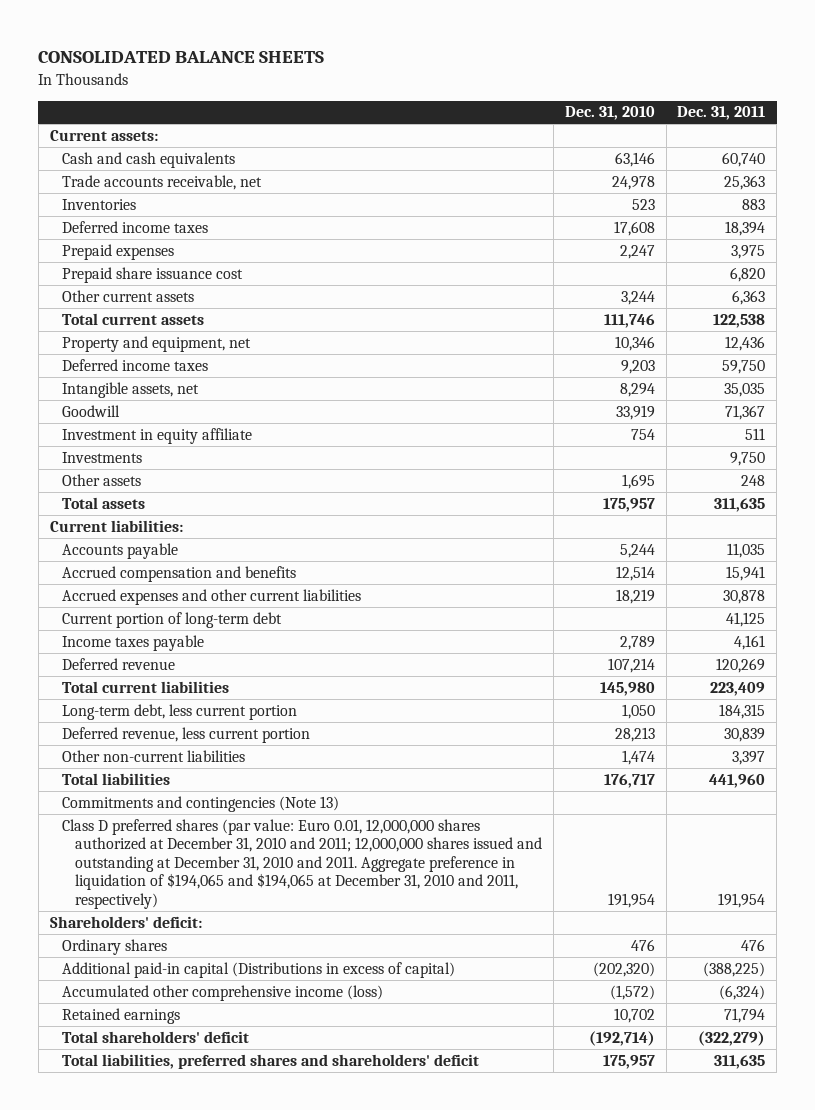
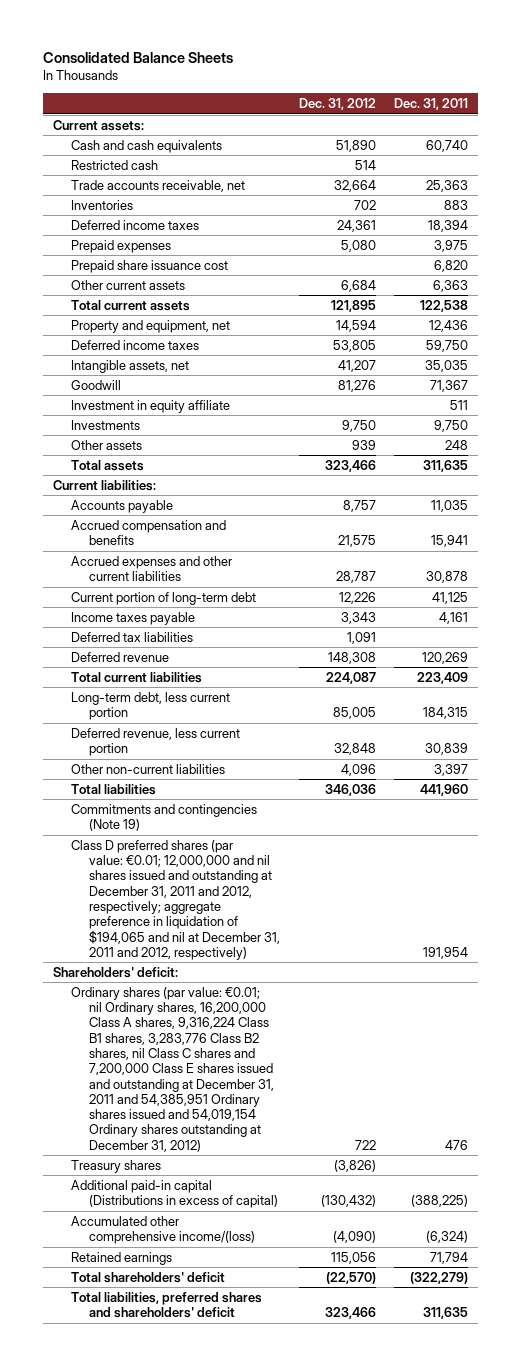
- CONSOLIDATED BALANCE SHEETS
+ Consolidated Balance Sheets
- | Dec. 31, 2010 | Dec. 31, 2011
+ | Dec. 31, 2012 | Dec. 31, 2011
+ Restricted cash | 514 |
+ Deferred tax liabilities | 1,091 |
- Commitments and contingencies (Note 13)
- Class D preferred shares (par value: Euro 0.01, 12,000,000 shares authorized at December 31, 2010 and 2011; 12,000,000 shares issued and outstanding at December 31, 2010 and 2011. Aggregate preference in liquidation of $194,065 and $194,065 at December 31, 2010 and 2011, respectively) | 191,954 | 191,954
+ Commitments and contingencies (Note 19)
+ Class D preferred shares (par value: €0.01; 12,000,000 and nil shares issued and outstanding at December 31, 2011 and 2012, respectively; aggregate preference in liquidation of $194,065 and nil at December 31, 2011 and 2012, respectively) | | 191,954
- Ordinary shares | 476 | 476
+ Ordinary shares (par value: €0.01; nil Ordinary shares, 16,200,000 Class A shares, 9,316,224 Class B1 shares, 3,283,776 Class B2 shares, nil Class C shares and 7,200,000 Class E shares issued and outstanding at December 31, 2011 and 54,385,951 Ordinary shares issued and 54,019,154 Ordinary shares outstanding at December 31, 2012) | 722 | 476
+ Treasury shares | (3,826) |
- Accumulated other comprehensive income (loss) | (1,572) | (6,324)
+ Accumulated other comprehensive income/(loss) | (4,090) | (6,324)

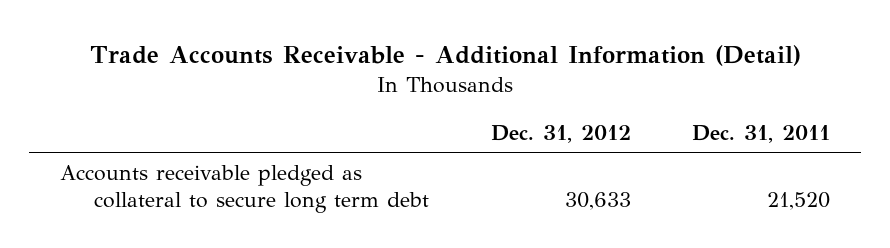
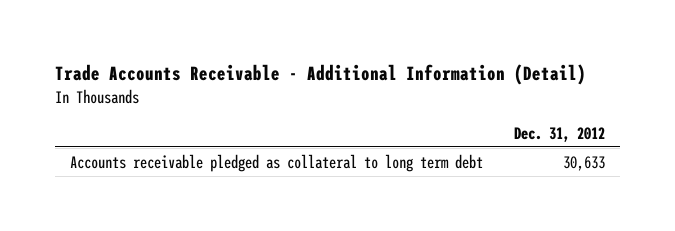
- | Dec. 31, 2012 | Dec. 31, 2011
+ | Dec. 31, 2012
- Accounts receivable pledged as collateral to secure long term debt | 30,633 | 21,520
+ Accounts receivable pledged as collateral to long term debt | 30,633

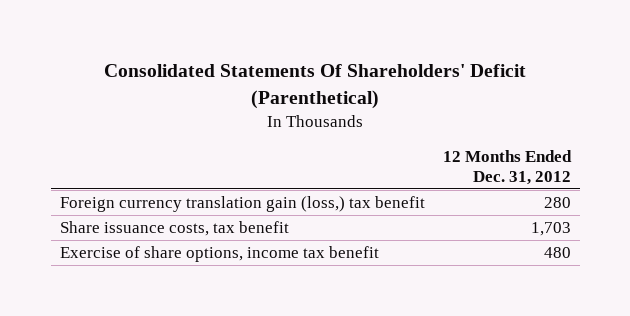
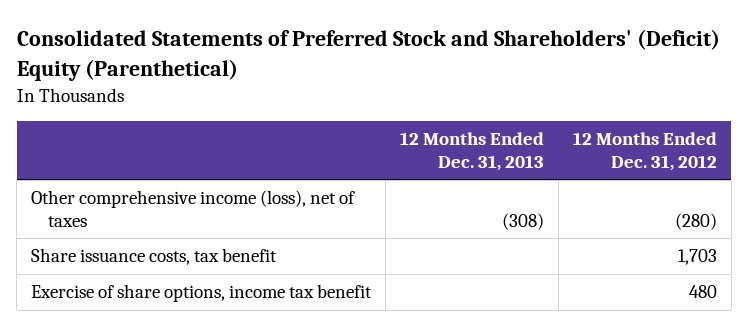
- Consolidated Statements Of Shareholders' Deficit (Parenthetical)
+ Consolidated Statements of Preferred Stock and Shareholders' (Deficit) Equity (Parenthetical)
- | 12 Months Ended Dec. 31, 2012
+ | 12 Months Ended Dec. 31, 2013 | 12 Months Ended Dec. 31, 2012
- Foreign currency translation gain (loss,) tax benefit | 280
+ Other comprehensive income (loss), net of taxes | (308) | (280)

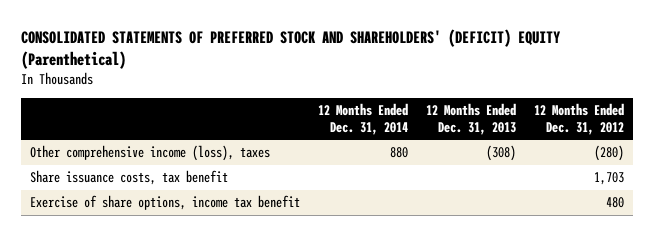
- Consolidated Statements of Preferred Stock and Shareholders' (Deficit) Equity (Parenthetical)
+ CONSOLIDATED STATEMENTS OF PREFERRED STOCK AND SHAREHOLDERS' (DEFICIT) EQUITY (Parenthetical)
- | 12 Months Ended Dec. 31, 2013 | 12 Months Ended Dec. 31, 2012
+ | 12 Months Ended Dec. 31, 2014 | 12 Months Ended Dec. 31, 2013 | 12 Months Ended Dec. 31, 2012
- Other comprehensive income (loss), net of taxes | (308) | (280)
+ Other comprehensive income (loss), taxes | 880 | (308) | (280)

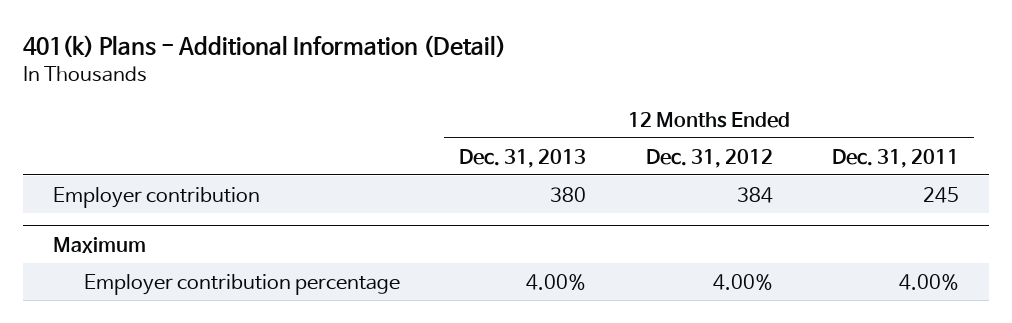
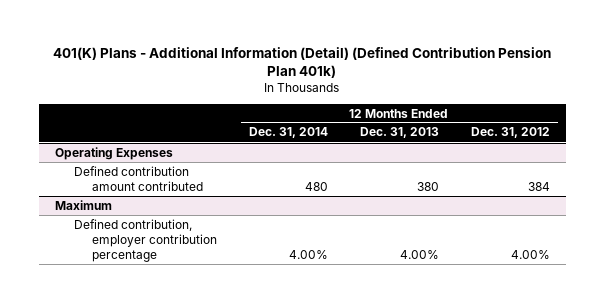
- 401(k) Plans - Additional Information (Detail)
+ 401(K) Plans - Additional Information (Detail) (Defined Contribution Pension Plan 401k)
- | 12 Months Ended Dec. 31, 2013 | 12 Months Ended Dec. 31, 2012 | 12 Months Ended Dec. 31, 2011
+ | 12 Months Ended Dec. 31, 2014 | 12 Months Ended Dec. 31, 2013 | 12 Months Ended Dec. 31, 2012
- Employer contribution | 380 | 384 | 245
+ Operating Expenses
+ Defined contribution amount contributed | 480 | 380 | 384
@ Maximum
- Employer contribution percentage | 4.00% | 4.00% | 4.00%
+ Defined contribution, employer contribution percentage | 4.00% | 4.00% | 4.00%

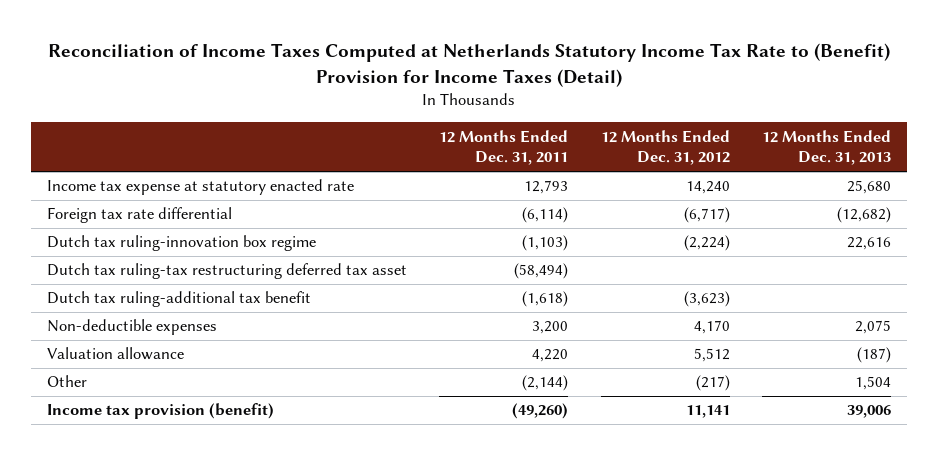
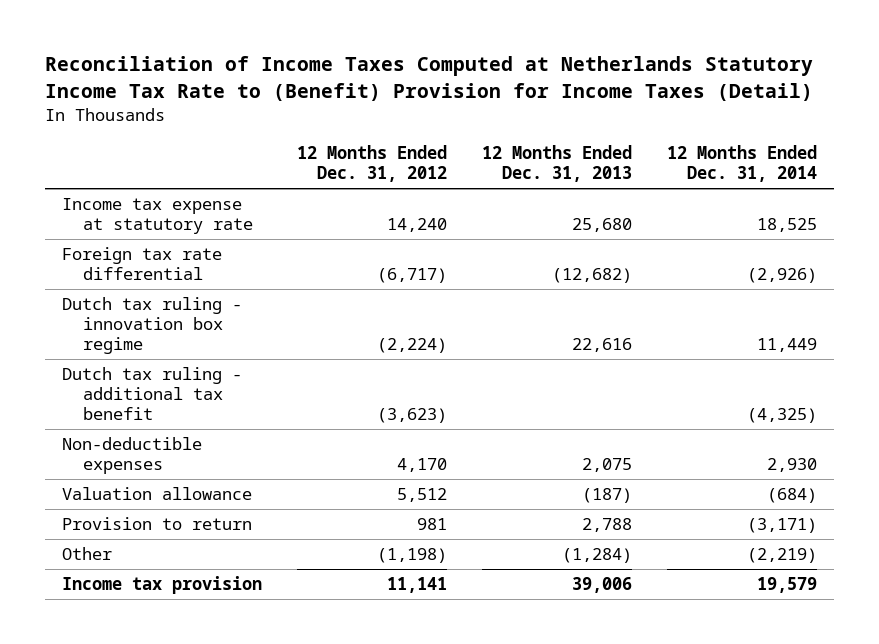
- | 12 Months Ended Dec. 31, 2011 | 12 Months Ended Dec. 31, 2012 | 12 Months Ended Dec. 31, 2013
+ | 12 Months Ended Dec. 31, 2012 | 12 Months Ended Dec. 31, 2013 | 12 Months Ended Dec. 31, 2014
- Income tax expense at statutory enacted rate | 12,793 | 14,240 | 25,680
+ Income tax expense at statutory rate | 14,240 | 25,680 | 18,525
- Dutch tax ruling-innovation box regime | (1,103) | (2,224) | 22,616
- Dutch tax ruling-tax restructuring deferred tax asset | (58,494) | |
- Dutch tax ruling-additional tax benefit | (1,618) | (3,623) |
+ Dutch tax ruling - innovation box regime | (2,224) | 22,616 | 11,449
+ Dutch tax ruling - additional tax benefit | (3,623) | | (4,325)
- Other | (2,144) | (217) | 1,504
- Income tax provision (benefit) | (49,260) | 11,141 | 39,006
+ Provision to return | 981 | 2,788 | (3,171)
+ Other | (1,198) | (1,284) | (2,219)
+ Income tax provision | 11,141 | 39,006 | 19,579

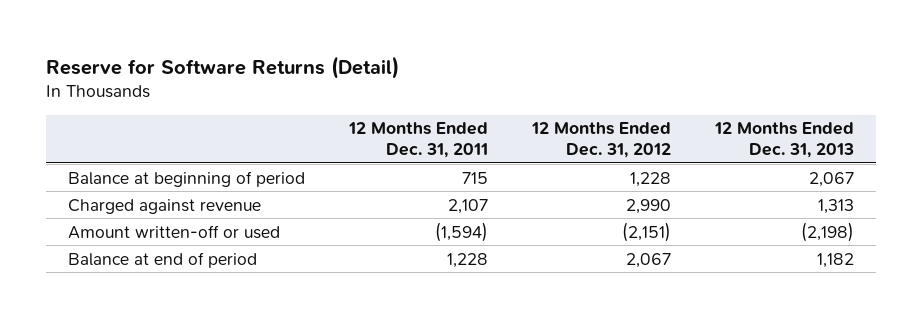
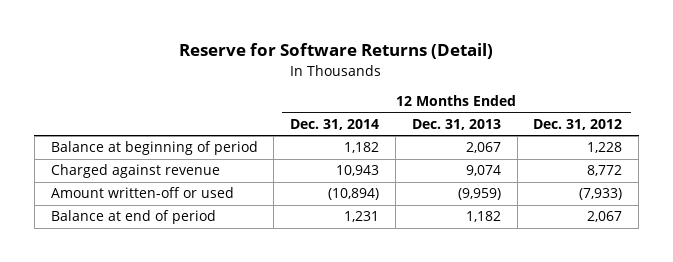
- | 12 Months Ended Dec. 31, 2011 | 12 Months Ended Dec. 31, 2012 | 12 Months Ended Dec. 31, 2013
+ | 12 Months Ended Dec. 31, 2014 | 12 Months Ended Dec. 31, 2013 | 12 Months Ended Dec. 31, 2012
- Charged against revenue | 2,107 | 2,990 | 1,313
- Amount written-off or used | (1,594) | (2,151) | (2,198)
+ Charged against revenue | 10,943 | 9,074 | 8,772
+ Amount written-off or used | (10,894) | (9,959) | (7,933)

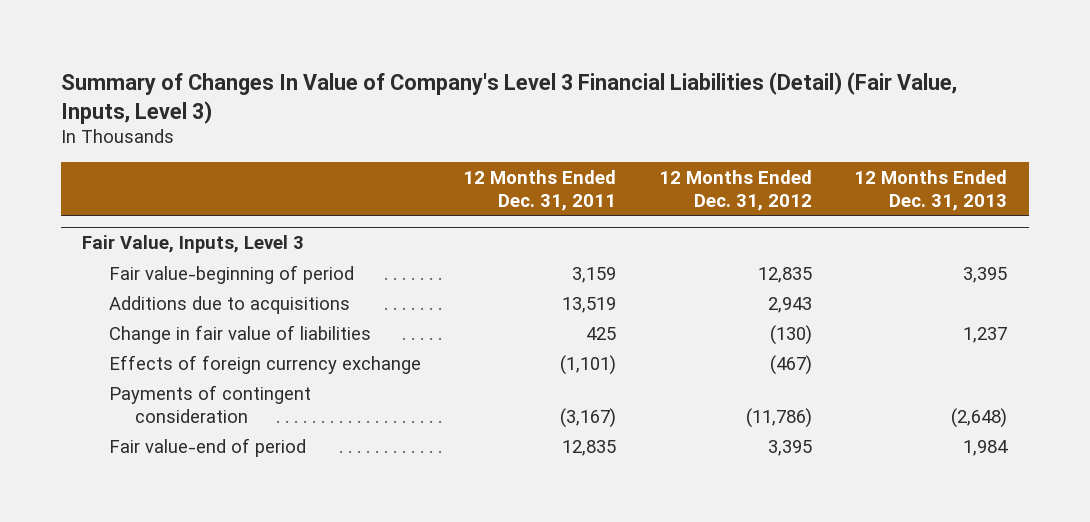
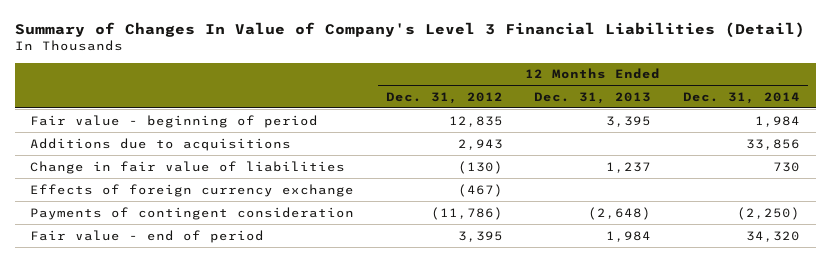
- Summary of Changes In Value of Company's Level 3 Financial Liabilities (Detail) (Fair Value, Inputs, Level 3)
+ Summary of Changes In Value of Company's Level 3 Financial Liabilities (Detail)
- | 12 Months Ended Dec. 31, 2011 | 12 Months Ended Dec. 31, 2012 | 12 Months Ended Dec. 31, 2013
+ | 12 Months Ended Dec. 31, 2012 | 12 Months Ended Dec. 31, 2013 | 12 Months Ended Dec. 31, 2014
- Fair Value, Inputs, Level 3
- Fair value-beginning of period | 3,159 | 12,835 | 3,395
+ Fair value - beginning of period | 12,835 | 3,395 | 1,984
- Fair value-end of period | 12,835 | 3,395 | 1,984
+ Fair value - end of period | 3,395 | 1,984 | 34,320

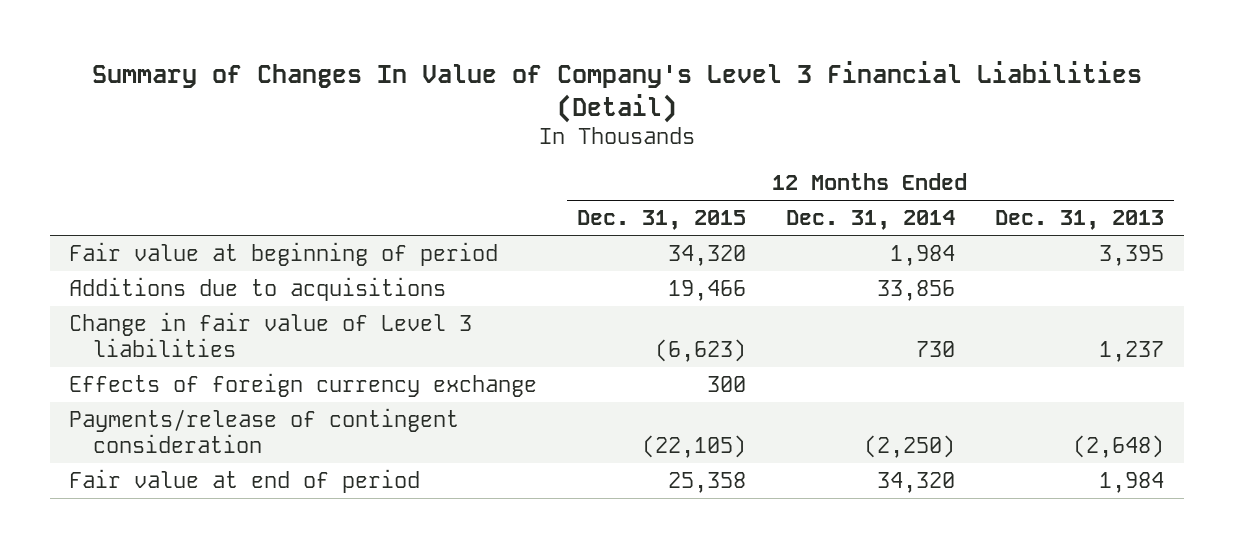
- | 12 Months Ended Dec. 31, 2012 | 12 Months Ended Dec. 31, 2013 | 12 Months Ended Dec. 31, 2014
+ | 12 Months Ended Dec. 31, 2015 | 12 Months Ended Dec. 31, 2014 | 12 Months Ended Dec. 31, 2013
- Fair value - beginning of period | 12,835 | 3,395 | 1,984
+ Fair value at beginning of period | 34,320 | 1,984 | 3,395
- Change in fair value of liabilities | (130) | 1,237 | 730
+ Change in fair value of Level 3 liabilities | (6,623) | 730 | 1,237
- Payments of contingent consideration | (11,786) | (2,648) | (2,250)
- Fair value - end of period | 3,395 | 1,984 | 34,320
+ Payments/release of contingent consideration | (22,105) | (2,250) | (2,648)
+ Fair value at end of period | 25,358 | 34,320 | 1,984

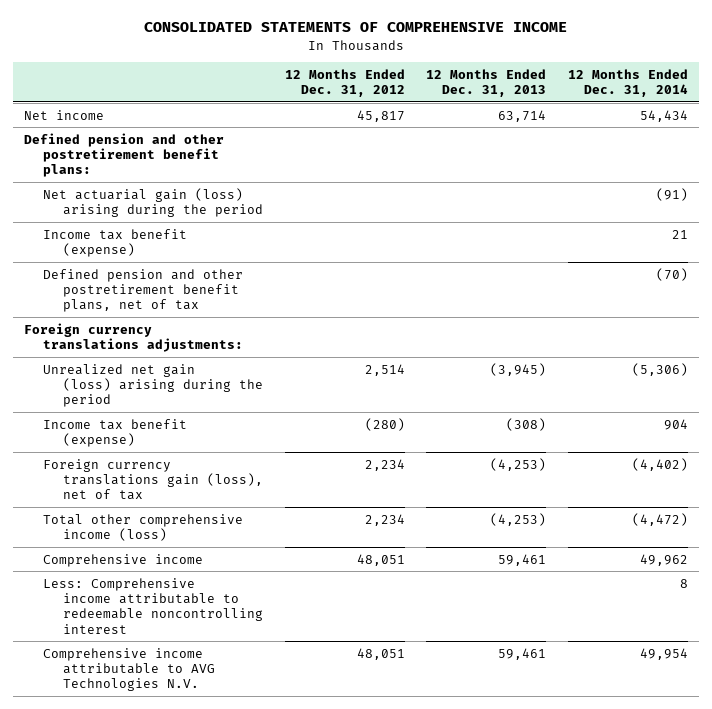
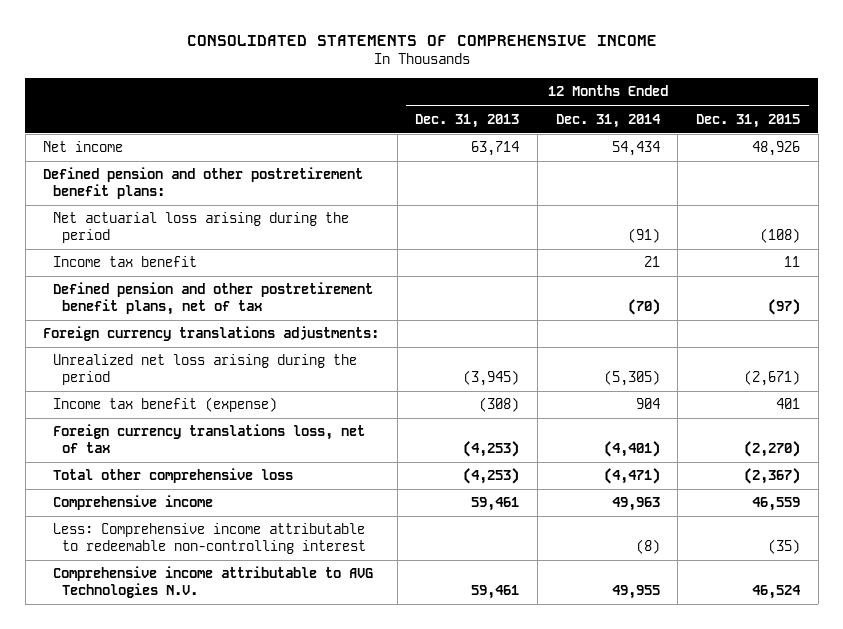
- | 12 Months Ended Dec. 31, 2012 | 12 Months Ended Dec. 31, 2013 | 12 Months Ended Dec. 31, 2014
+ | 12 Months Ended Dec. 31, 2013 | 12 Months Ended Dec. 31, 2014 | 12 Months Ended Dec. 31, 2015
- Net actuarial gain (loss) arising during the period | | | (91)
- Income tax benefit (expense) | | | 21
+ Net actuarial loss arising during the period | | (91) | (108)
+ Income tax benefit | | 21 | 11
- Unrealized net gain (loss) arising during the period | 2,514 | (3,945) | (5,306)
+ Unrealized net loss arising during the period | (3,945) | (5,305) | (2,671)
- Foreign currency translations gain (loss), net of tax | 2,234 | (4,253) | (4,402)
- Total other comprehensive income (loss) | 2,234 | (4,253) | (4,472)
- Comprehensive income | 48,051 | 59,461 | 49,962
- Less: Comprehensive income attributable to redeemable noncontrolling interest | | | 8
- Comprehensive income attributable to AVG Technologies N.V. | 48,051 | 59,461 | 49,954
+ Foreign currency translations loss, net of tax | (4,253) | (4,401) | (2,270)
+ Total other comprehensive loss | (4,253) | (4,471) | (2,367)
+ Comprehensive income | 59,461 | 49,963 | 46,559
+ Less: Comprehensive income attributable to redeemable non-controlling interest | | (8) | (35)
+ Comprehensive income attributable to AVG Technologies N.V. | 59,461 | 49,955 | 46,524

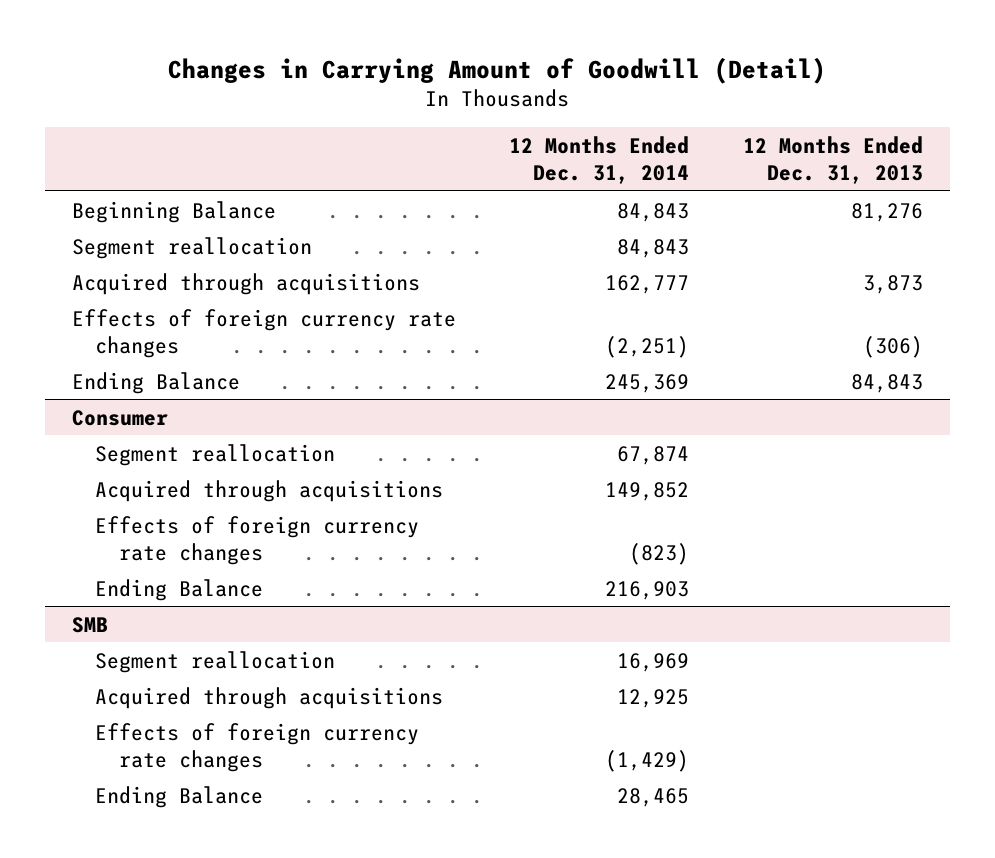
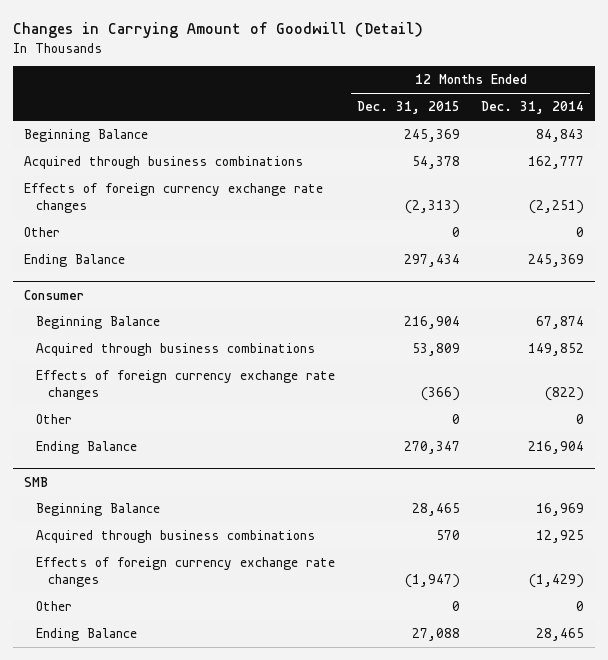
- | 12 Months Ended Dec. 31, 2014 | 12 Months Ended Dec. 31, 2013
+ | 12 Months Ended Dec. 31, 2015 | 12 Months Ended Dec. 31, 2014
- Segment reallocation | 84,843 |
- Acquired through acquisitions | 162,777 | 3,873
- Effects of foreign currency rate changes | (2,251) | (306)
+ Acquired through business combinations | 54,378 | 162,777
+ Effects of foreign currency exchange rate changes | (2,313) | (2,251)
+ Other | 0 | 0
@ Consumer
- Segment reallocation | 67,874 |
- Acquired through acquisitions | 149,852 |
- Effects of foreign currency rate changes | (823) |
- Ending Balance | 216,903 |
+ Beginning Balance | 216,904 | 67,874
+ Acquired through business combinations | 53,809 | 149,852
+ Effects of foreign currency exchange rate changes | (366) | (822)
+ Other | 0 | 0
+ Ending Balance | 270,347 | 216,904
@ SMB
- Segment reallocation | 16,969 |
- Acquired through acquisitions | 12,925 |
- Effects of foreign currency rate changes | (1,429) |
+ Beginning Balance | 28,465 | 16,969
+ Acquired through business combinations | 570 | 12,925
+ Effects of foreign currency exchange rate changes | (1,947) | (1,429)
+ Other | 0 | 0

